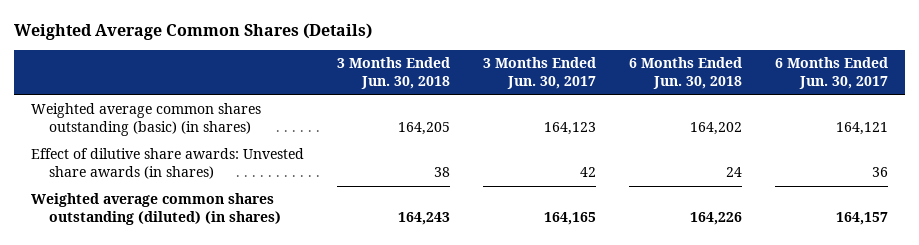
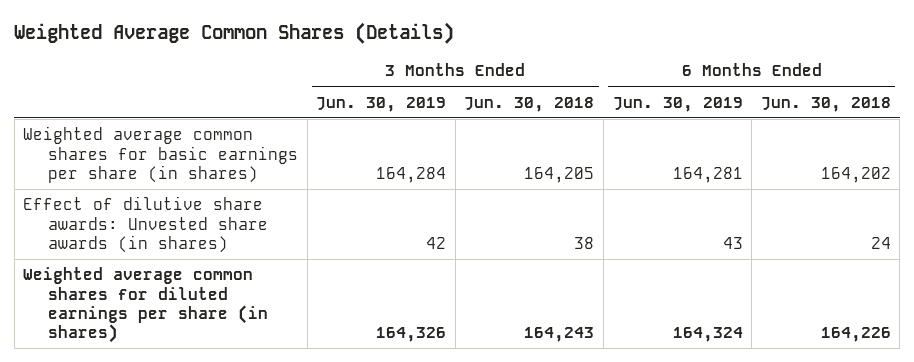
- | 3 Months Ended Jun. 30, 2018 | 3 Months Ended Jun. 30, 2017 | 6 Months Ended Jun. 30, 2018 | 6 Months Ended Jun. 30, 2017
+ | 3 Months Ended Jun. 30, 2019 | 3 Months Ended Jun. 30, 2018 | 6 Months Ended Jun. 30, 2019 | 6 Months Ended Jun. 30, 2018
- Weighted average common shares outstanding (basic) (in shares) | 164,205 | 164,123 | 164,202 | 164,121
+ Weighted average common shares for basic earnings per share (in shares) | 164,284 | 164,205 | 164,281 | 164,202
- Weighted average common shares outstanding (diluted) (in shares) | 164,243 | 164,165 | 164,226 | 164,157
+ Weighted average common shares for diluted earnings per share (in shares) | 164,326 | 164,243 | 164,324 | 164,226

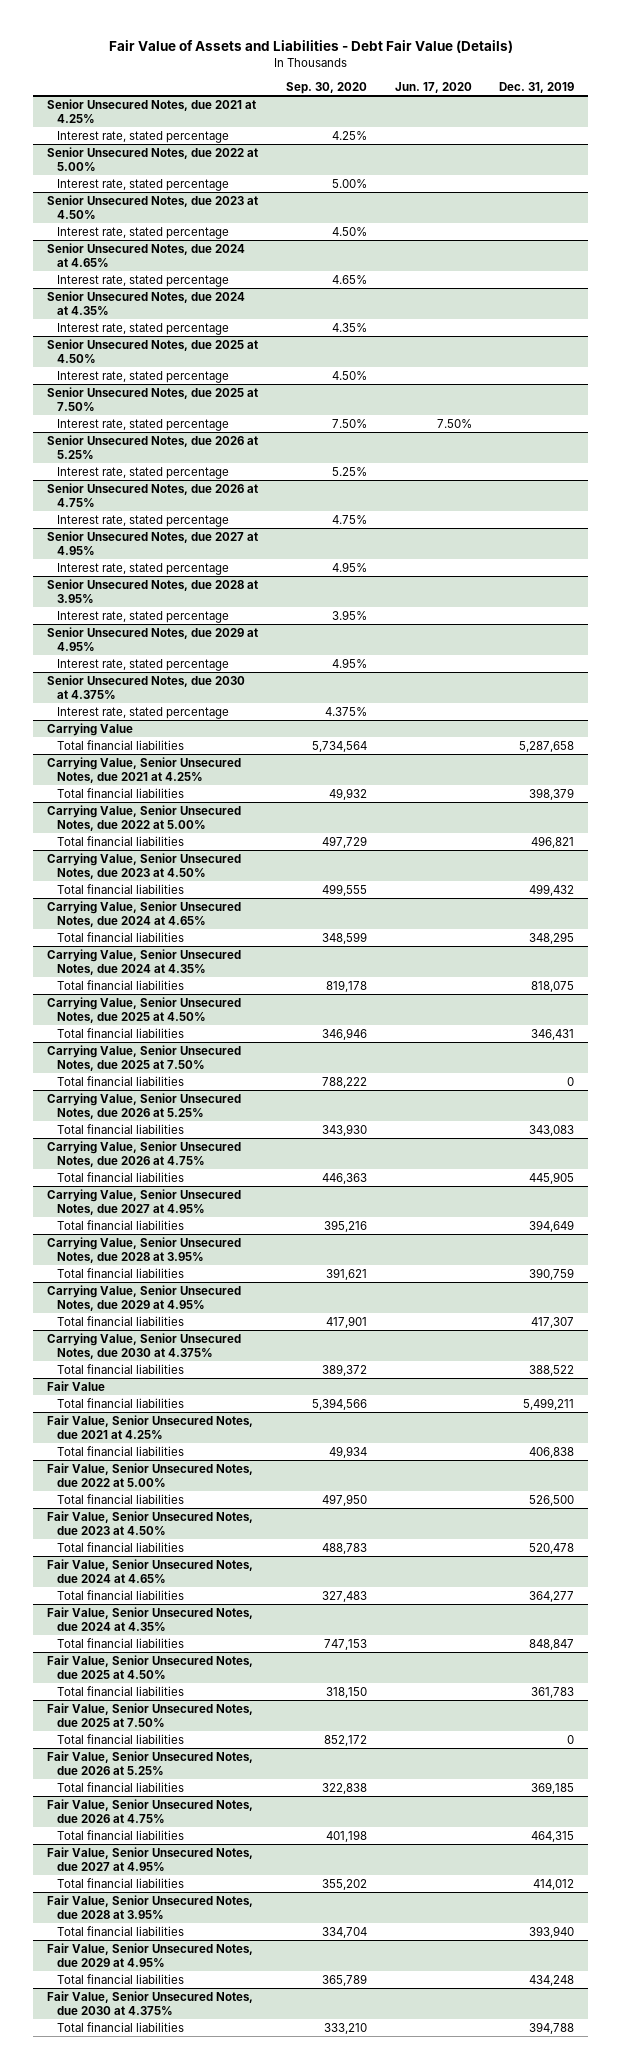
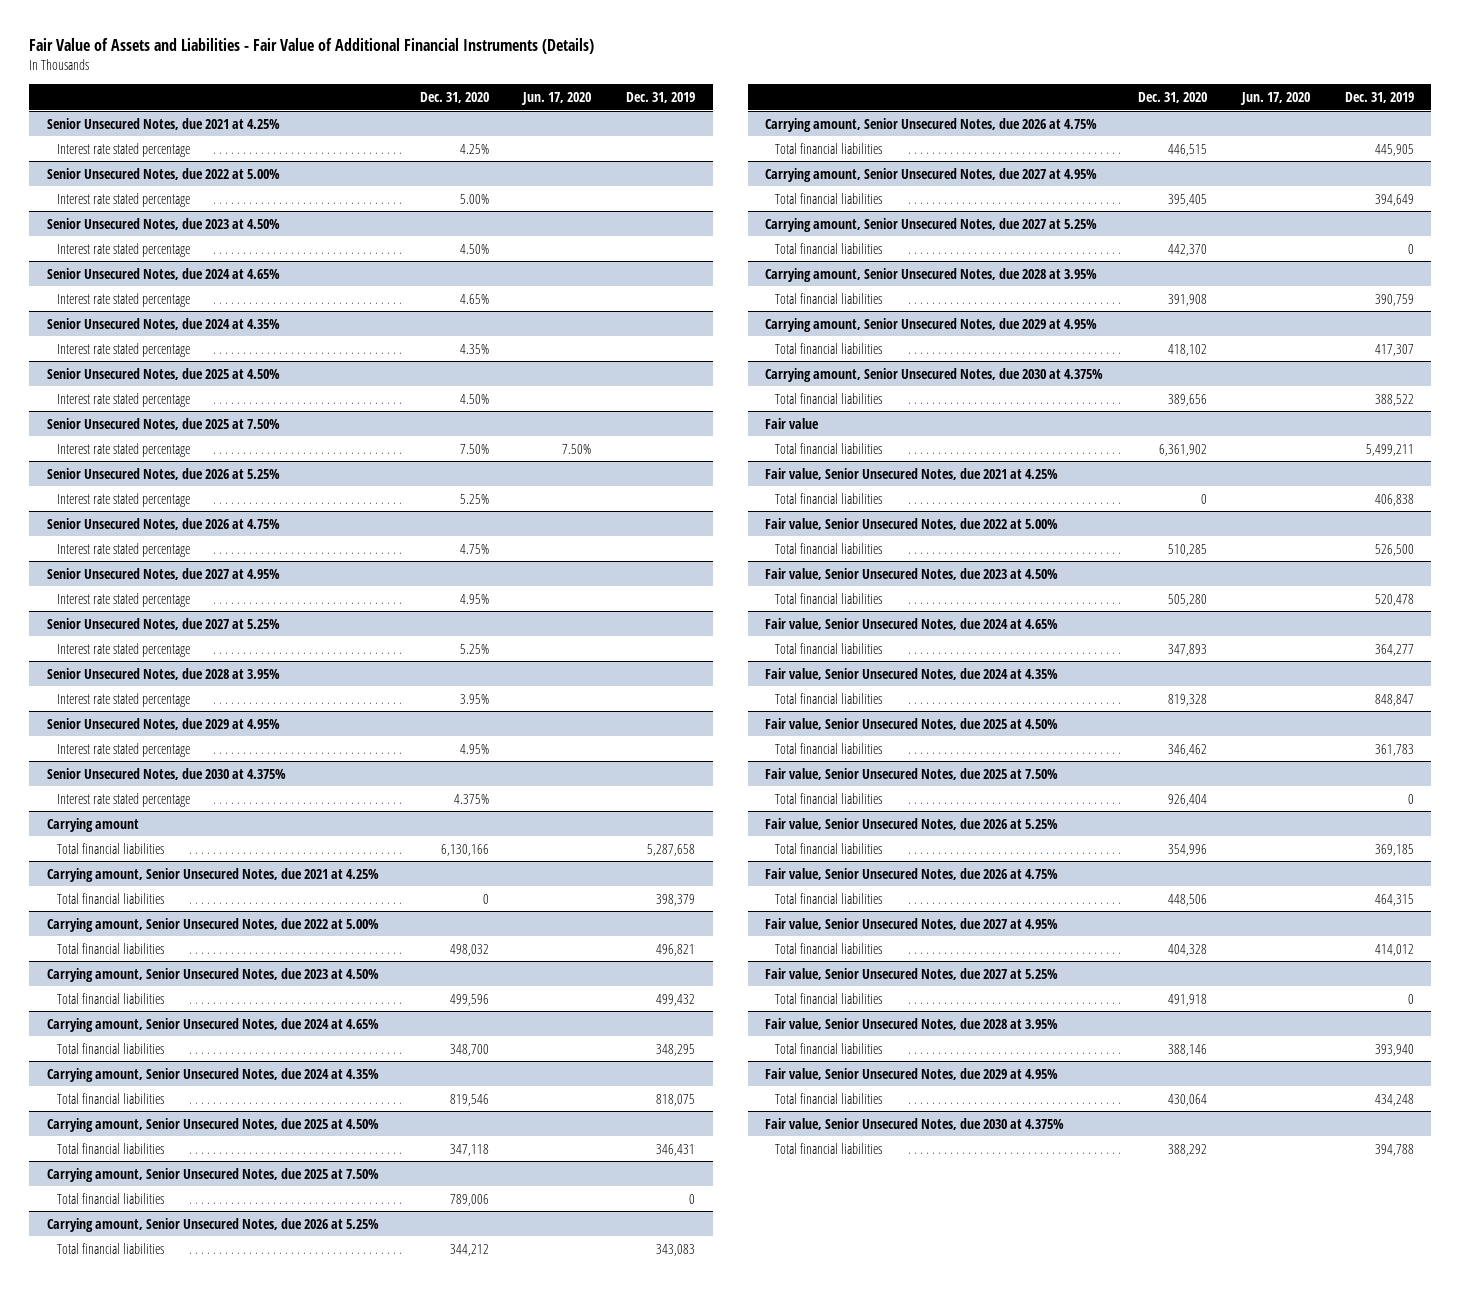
- Fair Value of Assets and Liabilities - Debt Fair Value (Details)
+ Fair Value of Assets and Liabilities - Fair Value of Additional Financial Instruments (Details)
- | Sep. 30, 2020 | Jun. 17, 2020 | Dec. 31, 2019
+ | Dec. 31, 2020 | Jun. 17, 2020 | Dec. 31, 2019
@ Senior Unsecured Notes, due 2021 at 4.25%
- Interest rate, stated percentage | 4.25% | |
+ Interest rate stated percentage | 4.25% | |
@ Senior Unsecured Notes, due 2022 at 5.00%
- Interest rate, stated percentage | 5.00% | |
+ Interest rate stated percentage | 5.00% | |
@ Senior Unsecured Notes, due 2023 at 4.50%
- Interest rate, stated percentage | 4.50% | |
+ Interest rate stated percentage | 4.50% | |
@ Senior Unsecured Notes, due 2024 at 4.65%
- Interest rate, stated percentage | 4.65% | |
+ Interest rate stated percentage | 4.65% | |
@ Senior Unsecured Notes, due 2024 at 4.35%
- Interest rate, stated percentage | 4.35% | |
+ Interest rate stated percentage | 4.35% | |
@ Senior Unsecured Notes, due 2025 at 4.50%
- Interest rate, stated percentage | 4.50% | |
+ Interest rate stated percentage | 4.50% | |
@ Senior Unsecured Notes, due 2025 at 7.50%
- Interest rate, stated percentage | 7.50% | 7.50% |
+ Interest rate stated percentage | 7.50% | 7.50% |
@ Senior Unsecured Notes, due 2026 at 5.25%
- Interest rate, stated percentage | 5.25% | |
+ Interest rate stated percentage | 5.25% | |
@ Senior Unsecured Notes, due 2026 at 4.75%
- Interest rate, stated percentage | 4.75% | |
+ Interest rate stated percentage | 4.75% | |
@ Senior Unsecured Notes, due 2027 at 4.95%
- Interest rate, stated percentage | 4.95% | |
+ Interest rate stated percentage | 4.95% | |
+ Senior Unsecured Notes, due 2027 at 5.25%
+ Interest rate stated percentage | 5.25% | |
@ Senior Unsecured Notes, due 2028 at 3.95%
- Interest rate, stated percentage | 3.95% | |
+ Interest rate stated percentage | 3.95% | |
@ Senior Unsecured Notes, due 2029 at 4.95%
- Interest rate, stated percentage | 4.95% | |
+ Interest rate stated percentage | 4.95% | |
@ Senior Unsecured Notes, due 2030 at 4.375%
- Interest rate, stated percentage | 4.375% | |
- Carrying Value
@ Senior Unsecured Notes, due 2030 at 4.375%
+ Interest rate stated percentage | 4.375% | |
+ Carrying amount
- Carrying Value, Senior Unsecured Notes, due 2021 at 4.25%
+ Carrying amount, Senior Unsecured Notes, due 2021 at 4.25%
- Carrying Value, Senior Unsecured Notes, due 2022 at 5.00%
+ Carrying amount, Senior Unsecured Notes, due 2022 at 5.00%
- Carrying Value, Senior Unsecured Notes, due 2023 at 4.50%
+ Carrying amount, Senior Unsecured Notes, due 2023 at 4.50%
- Carrying Value, Senior Unsecured Notes, due 2024 at 4.65%
+ Carrying amount, Senior Unsecured Notes, due 2024 at 4.65%
- Carrying Value, Senior Unsecured Notes, due 2024 at 4.35%
+ Carrying amount, Senior Unsecured Notes, due 2024 at 4.35%
- Carrying Value, Senior Unsecured Notes, due 2025 at 4.50%
+ Carrying amount, Senior Unsecured Notes, due 2025 at 4.50%
- Carrying Value, Senior Unsecured Notes, due 2025 at 7.50%
+ Carrying amount, Senior Unsecured Notes, due 2025 at 7.50%
- Carrying Value, Senior Unsecured Notes, due 2026 at 5.25%
+ Carrying amount, Senior Unsecured Notes, due 2026 at 5.25%
- Carrying Value, Senior Unsecured Notes, due 2026 at 4.75%
+ Carrying amount, Senior Unsecured Notes, due 2026 at 4.75%
- Carrying Value, Senior Unsecured Notes, due 2027 at 4.95%
+ Carrying amount, Senior Unsecured Notes, due 2027 at 4.95%
- Carrying Value, Senior Unsecured Notes, due 2028 at 3.95%
+ Carrying amount, Senior Unsecured Notes, due 2027 at 5.25%
+ Total financial liabilities | 442,370 | | 0
+ Carrying amount, Senior Unsecured Notes, due 2028 at 3.95%
- Carrying Value, Senior Unsecured Notes, due 2029 at 4.95%
+ Carrying amount, Senior Unsecured Notes, due 2029 at 4.95%
- Carrying Value, Senior Unsecured Notes, due 2030 at 4.375%
+ Carrying amount, Senior Unsecured Notes, due 2030 at 4.375%
- Fair Value
+ Fair value
- Fair Value, Senior Unsecured Notes, due 2021 at 4.25%
+ Fair value, Senior Unsecured Notes, due 2021 at 4.25%
- Fair Value, Senior Unsecured Notes, due 2022 at 5.00%
+ Fair value, Senior Unsecured Notes, due 2022 at 5.00%
- Fair Value, Senior Unsecured Notes, due 2023 at 4.50%
+ Fair value, Senior Unsecured Notes, due 2023 at 4.50%
- Fair Value, Senior Unsecured Notes, due 2024 at 4.65%
+ Fair value, Senior Unsecured Notes, due 2024 at 4.65%
- Fair Value, Senior Unsecured Notes, due 2024 at 4.35%
+ Fair value, Senior Unsecured Notes, due 2024 at 4.35%
- Fair Value, Senior Unsecured Notes, due 2025 at 4.50%
+ Fair value, Senior Unsecured Notes, due 2025 at 4.50%
- Fair Value, Senior Unsecured Notes, due 2025 at 7.50%
+ Fair value, Senior Unsecured Notes, due 2025 at 7.50%
- Fair Value, Senior Unsecured Notes, due 2026 at 5.25%
+ Fair value, Senior Unsecured Notes, due 2026 at 5.25%
- Fair Value, Senior Unsecured Notes, due 2026 at 4.75%
+ Fair value, Senior Unsecured Notes, due 2026 at 4.75%
- Fair Value, Senior Unsecured Notes, due 2027 at 4.95%
+ Fair value, Senior Unsecured Notes, due 2027 at 4.95%
- Fair Value, Senior Unsecured Notes, due 2028 at 3.95%
+ Fair value, Senior Unsecured Notes, due 2027 at 5.25%
+ Total financial liabilities | 491,918 | | 0
+ Fair value, Senior Unsecured Notes, due 2028 at 3.95%
- Fair Value, Senior Unsecured Notes, due 2029 at 4.95%
+ Fair value, Senior Unsecured Notes, due 2029 at 4.95%
- Fair Value, Senior Unsecured Notes, due 2030 at 4.375%
+ Fair value, Senior Unsecured Notes, due 2030 at 4.375%

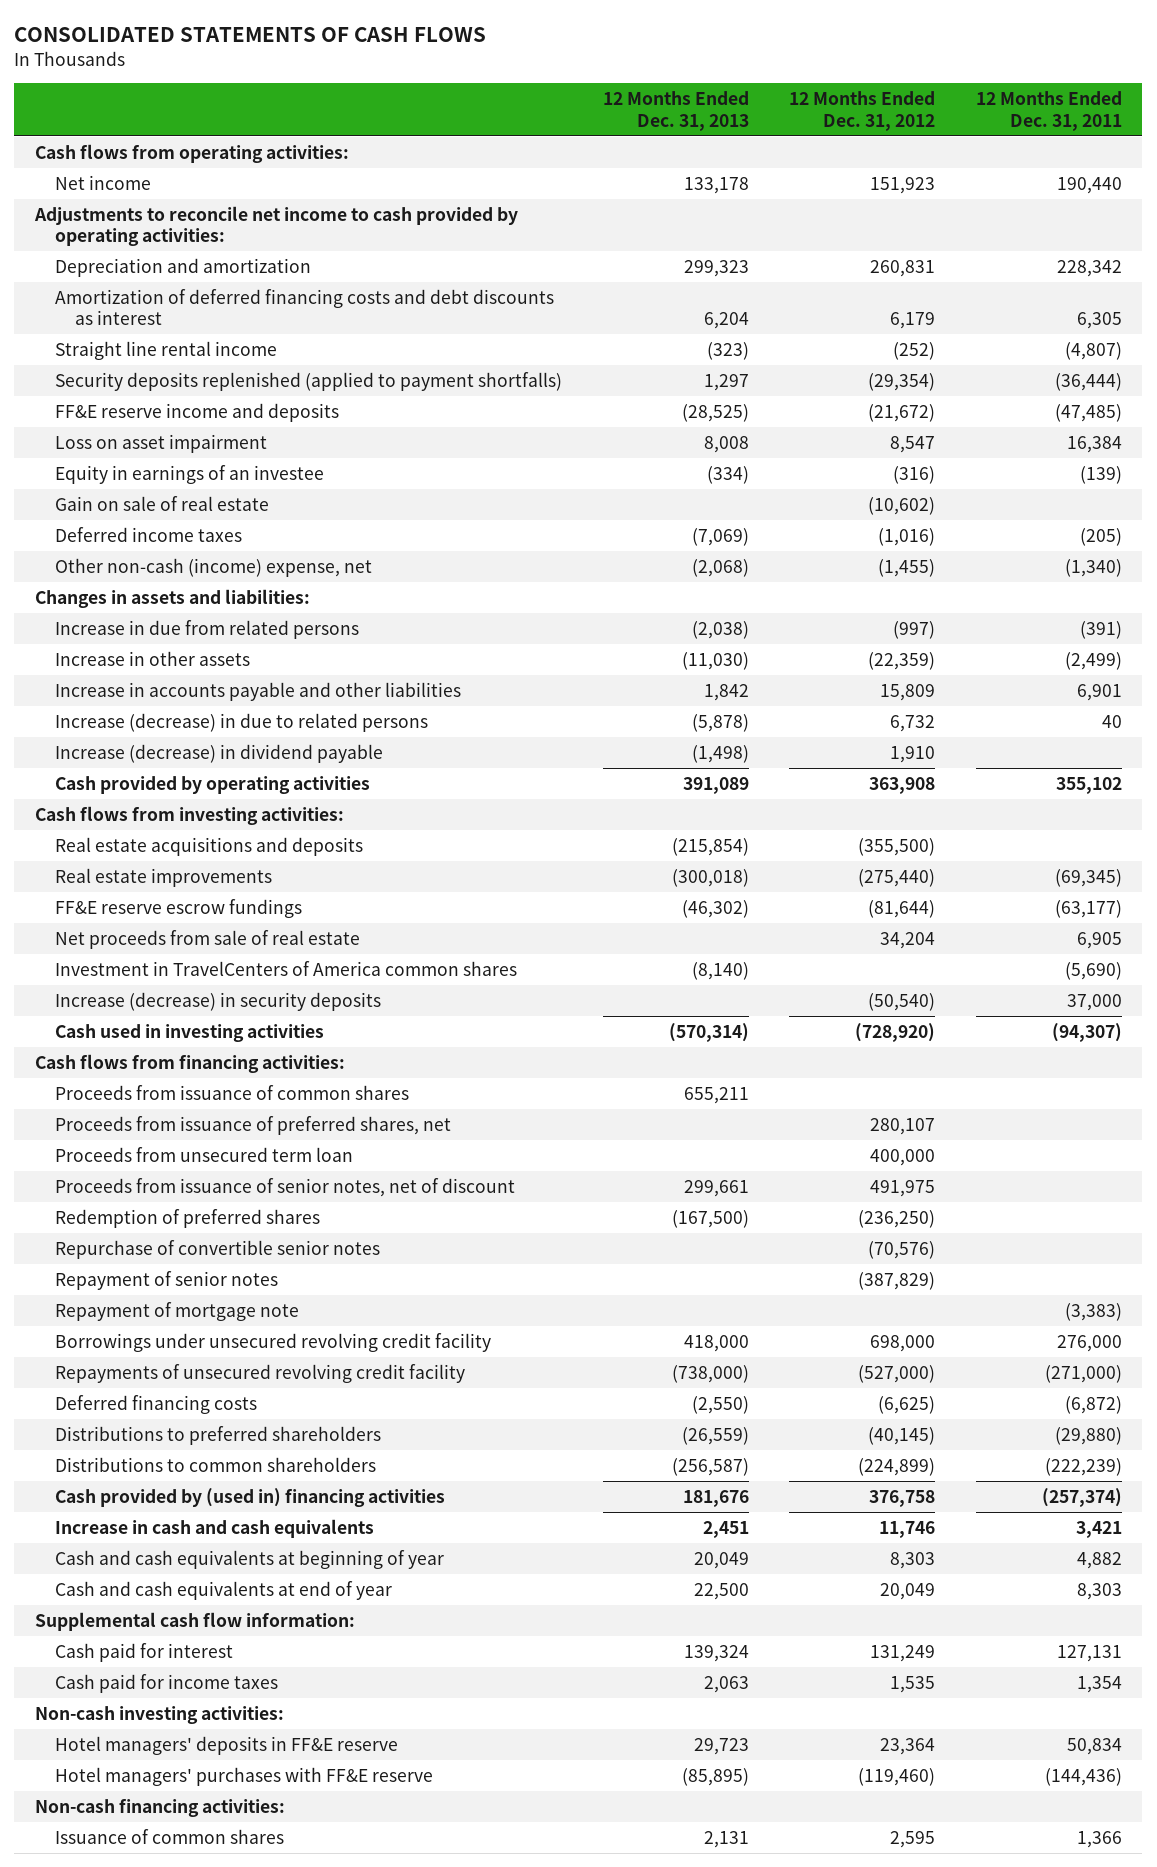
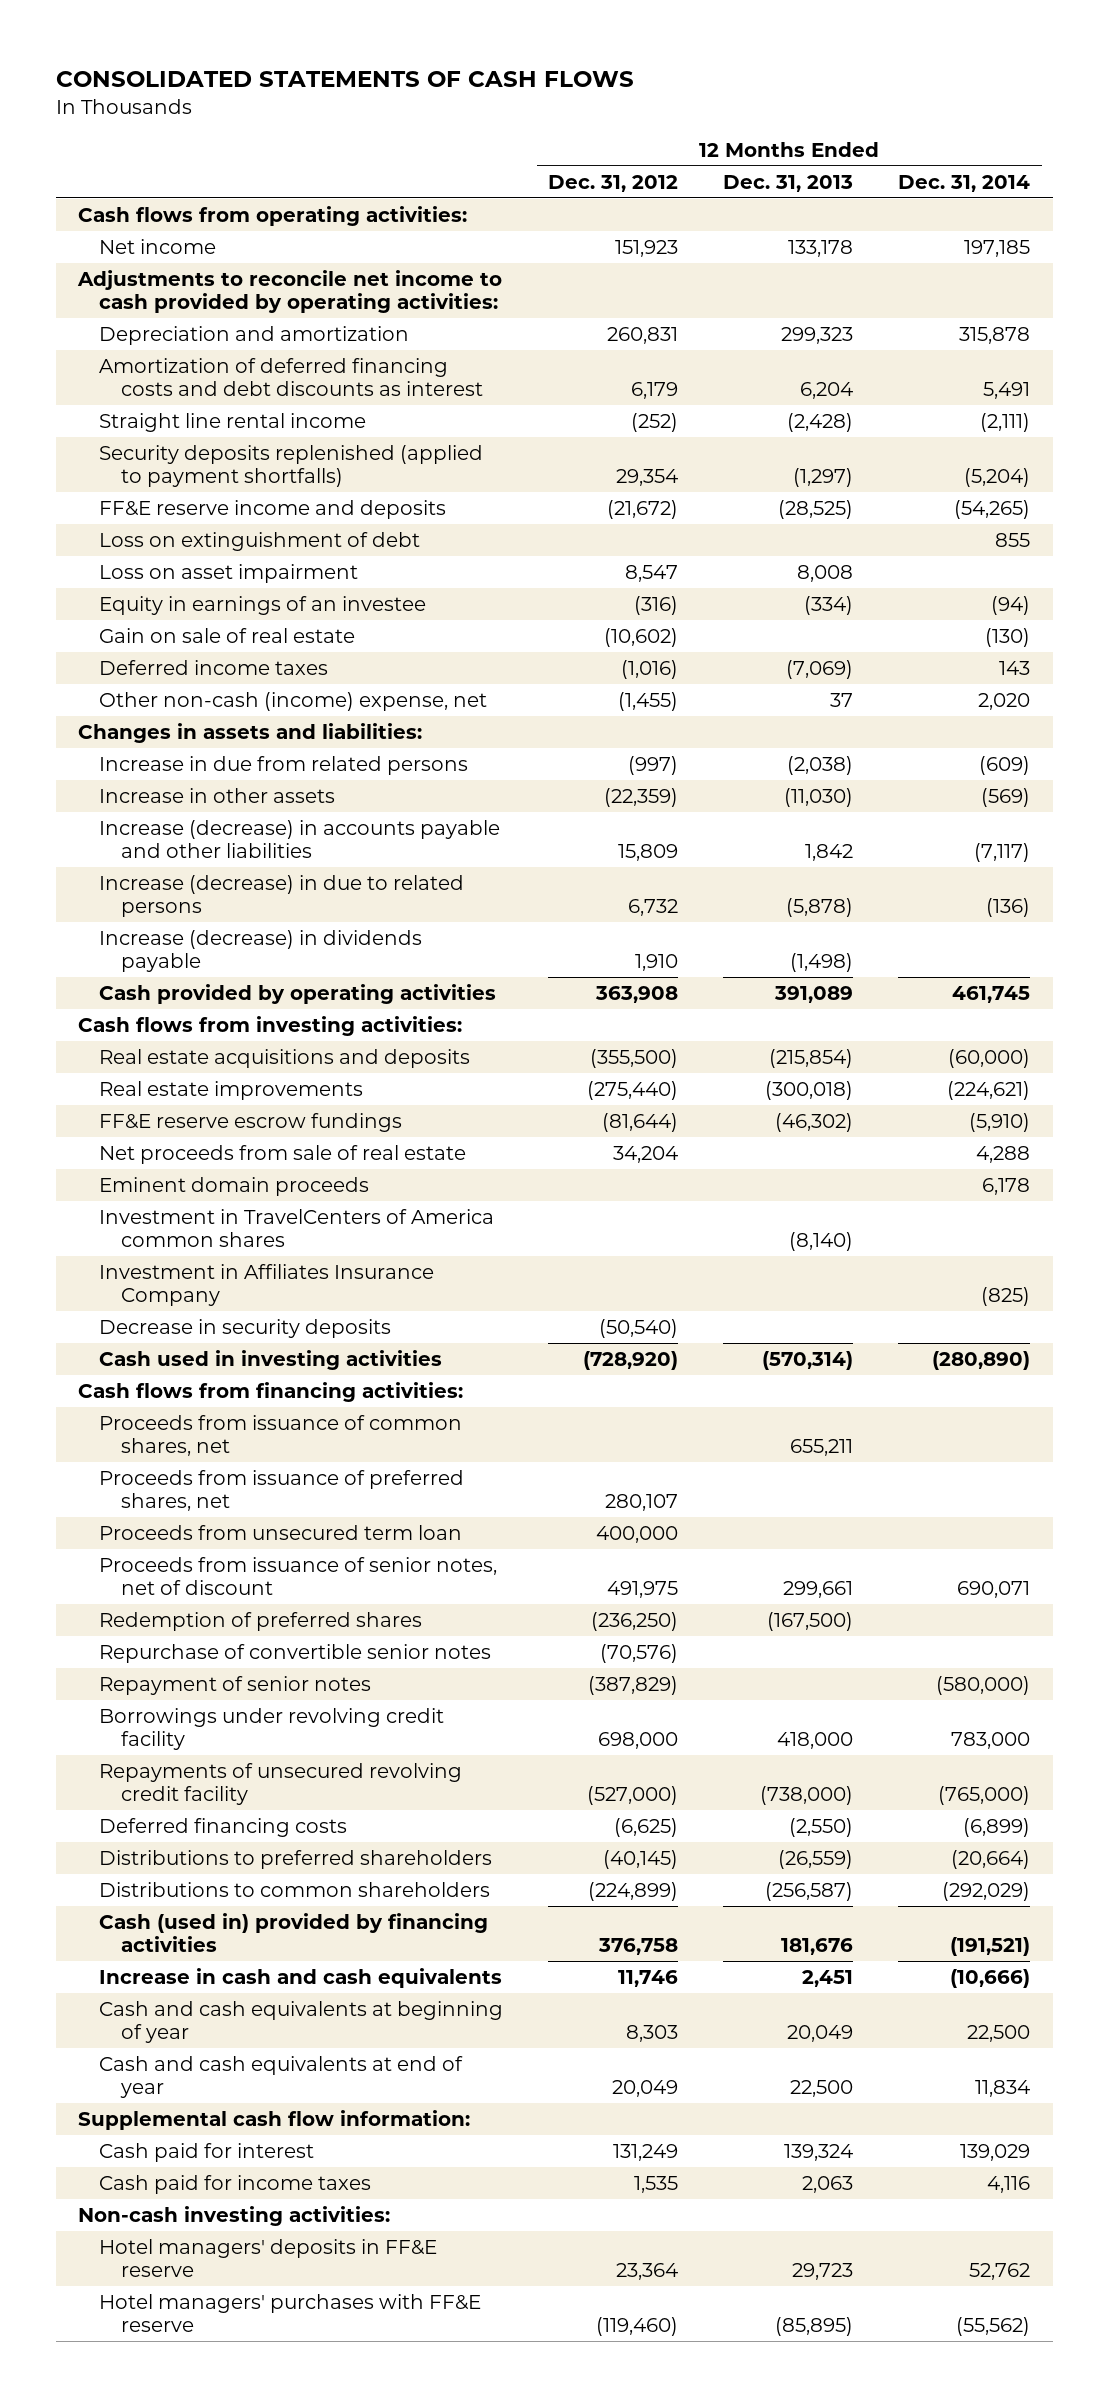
- | 12 Months Ended Dec. 31, 2013 | 12 Months Ended Dec. 31, 2012 | 12 Months Ended Dec. 31, 2011
+ | 12 Months Ended Dec. 31, 2012 | 12 Months Ended Dec. 31, 2013 | 12 Months Ended Dec. 31, 2014
- Straight line rental income | (323) | (252) | (4,807)
- Security deposits replenished (applied to payment shortfalls) | 1,297 | (29,354) | (36,444)
+ Straight line rental income | (252) | (2,428) | (2,111)
+ Security deposits replenished (applied to payment shortfalls) | 29,354 | (1,297) | (5,204)
+ Loss on extinguishment of debt | | | 855
- Other non-cash (income) expense, net | (2,068) | (1,455) | (1,340)
+ Other non-cash (income) expense, net | (1,455) | 37 | 2,020
- Increase in accounts payable and other liabilities | 1,842 | 15,809 | 6,901
+ Increase (decrease) in accounts payable and other liabilities | 15,809 | 1,842 | (7,117)
- Increase (decrease) in dividend payable | (1,498) | 1,910 |
+ Increase (decrease) in dividends payable | 1,910 | (1,498) |
+ Eminent domain proceeds | | | 6,178
- Increase (decrease) in security deposits | | (50,540) | 37,000
+ Investment in Affiliates Insurance Company | | | (825)
+ Decrease in security deposits | (50,540) | |
- Proceeds from issuance of common shares | 655,211 | |
+ Proceeds from issuance of common shares, net | | 655,211 |
- Repayment of mortgage note | | | (3,383)
- Borrowings under unsecured revolving credit facility | 418,000 | 698,000 | 276,000
+ Borrowings under revolving credit facility | 698,000 | 418,000 | 783,000
- Cash provided by (used in) financing activities | 181,676 | 376,758 | (257,374)
+ Cash (used in) provided by financing activities | 376,758 | 181,676 | (191,521)
- Non-cash financing activities:
- Issuance of common shares | 2,131 | 2,595 | 1,366

